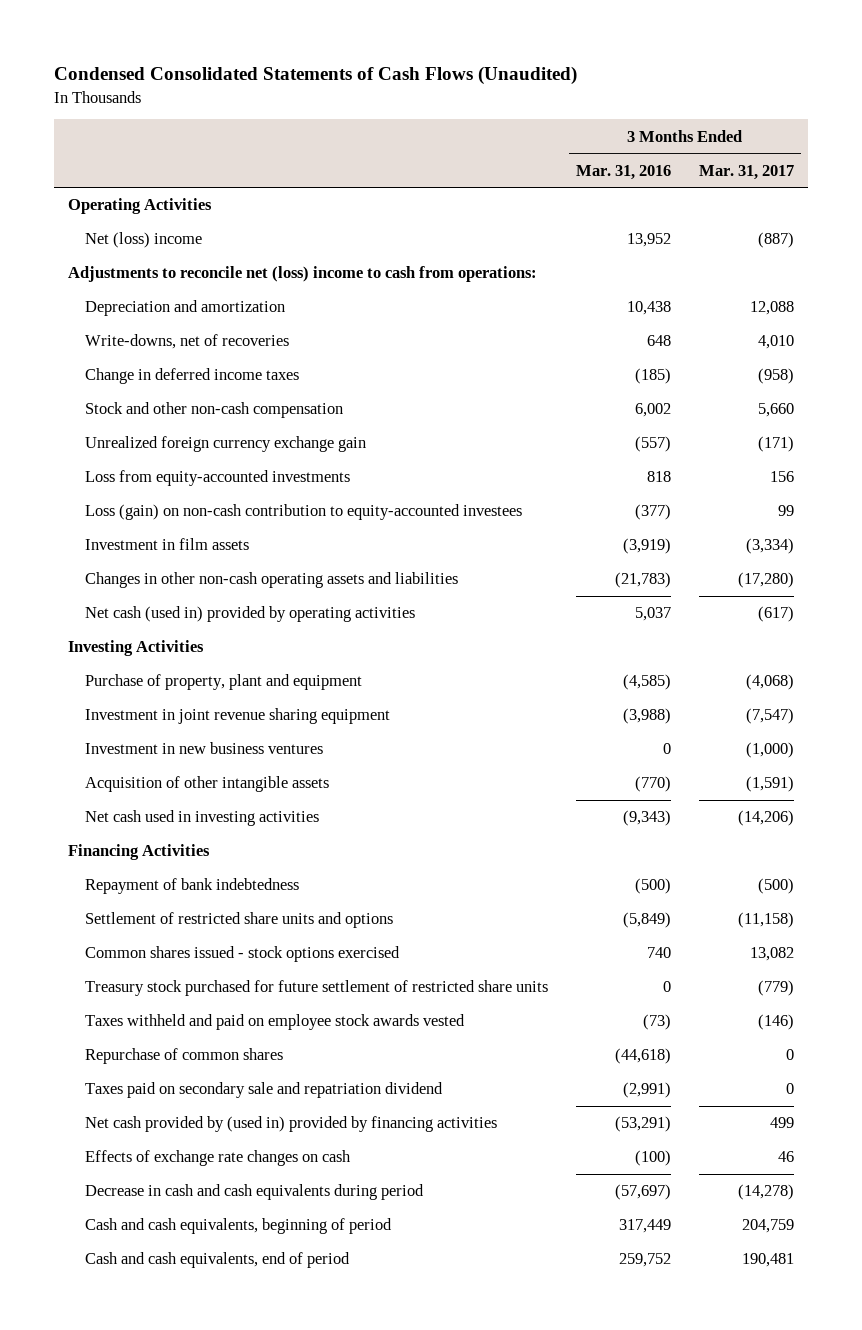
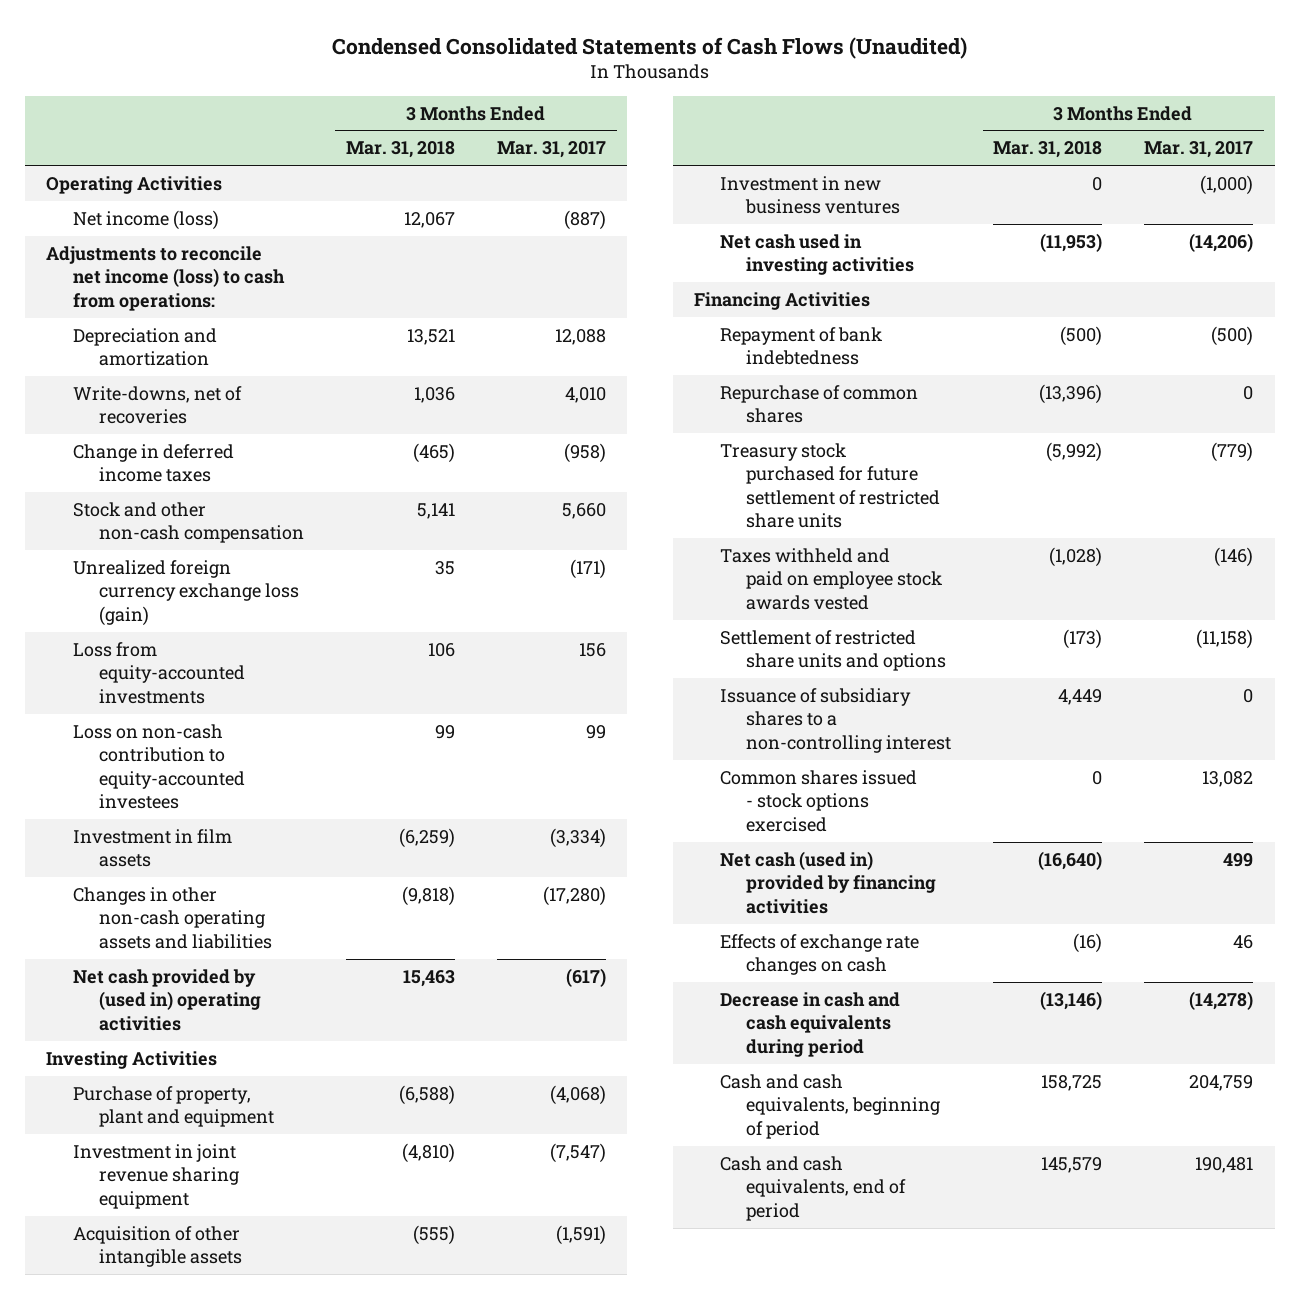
- | 3 Months Ended Mar. 31, 2016 | 3 Months Ended Mar. 31, 2017
+ | 3 Months Ended Mar. 31, 2018 | 3 Months Ended Mar. 31, 2017
- Net (loss) income | 13,952 | (887)
- Adjustments to reconcile net (loss) income to cash from operations:
+ Net income (loss) | 12,067 | (887)
+ Adjustments to reconcile net income (loss) to cash from operations:
- Unrealized foreign currency exchange gain | (557) | (171)
+ Unrealized foreign currency exchange loss (gain) | 35 | (171)
- Loss (gain) on non-cash contribution to equity-accounted investees | (377) | 99
+ Loss on non-cash contribution to equity-accounted investees | 99 | 99
- Net cash (used in) provided by operating activities | 5,037 | (617)
+ Net cash provided by (used in) operating activities | 15,463 | (617)
moved down: Investment in new business ventures | 0 | (1,000)
moved up: Repurchase of common shares | (13,396) | 0
- Taxes paid on secondary sale and repatriation dividend | (2,991) | 0
- Net cash provided by (used in) provided by financing activities | (53,291) | 499
moved down: Settlement of restricted share units and options | (173) | (11,158)
+ Issuance of subsidiary shares to a non-controlling interest | 4,449 | 0
moved down: Common shares issued - stock options exercised | 0 | 13,082
+ Net cash (used in) provided by financing activities | (16,640) | 499

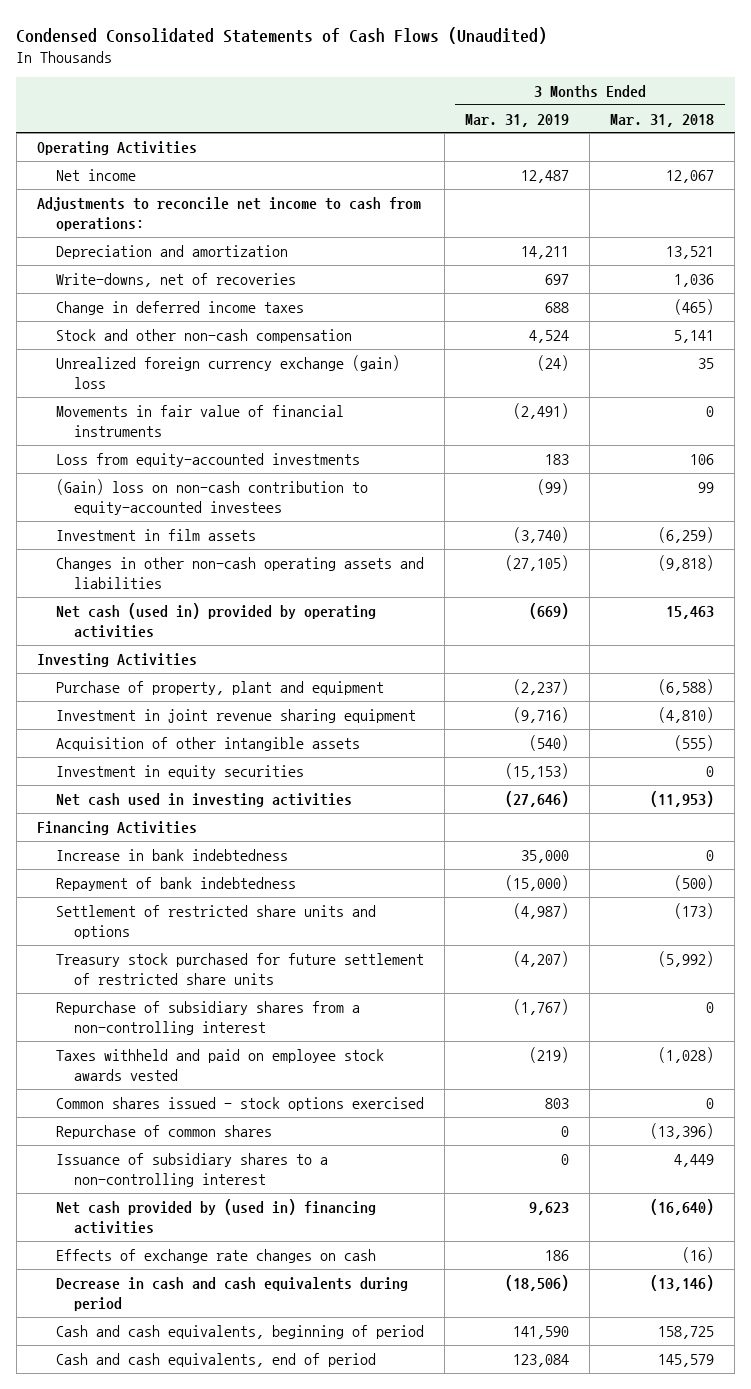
- | 3 Months Ended Mar. 31, 2018 | 3 Months Ended Mar. 31, 2017
+ | 3 Months Ended Mar. 31, 2019 | 3 Months Ended Mar. 31, 2018
- Net income (loss) | 12,067 | (887)
- Adjustments to reconcile net income (loss) to cash from operations:
+ Net income | 12,487 | 12,067
+ Adjustments to reconcile net income to cash from operations:
- Unrealized foreign currency exchange loss (gain) | 35 | (171)
+ Unrealized foreign currency exchange (gain) loss | (24) | 35
+ Movements in fair value of financial instruments | (2,491) | 0
- Loss on non-cash contribution to equity-accounted investees | 99 | 99
+ (Gain) loss on non-cash contribution to equity-accounted investees | (99) | 99
- Net cash provided by (used in) operating activities | 15,463 | (617)
+ Net cash (used in) provided by operating activities | (669) | 15,463
- Investment in new business ventures | 0 | (1,000)
+ Investment in equity securities | (15,153) | 0
+ Increase in bank indebtedness | 35,000 | 0
moved up: Settlement of restricted share units and options | (4,987) | (173)
+ Repurchase of subsidiary shares from a non-controlling interest | (1,767) | 0
- Net cash (used in) provided by financing activities | (16,640) | 499
moved down: Repurchase of common shares | 0 | (13,396)
moved down: Issuance of subsidiary shares to a non-controlling interest | 0 | 4,449
+ Net cash provided by (used in) financing activities | 9,623 | (16,640)

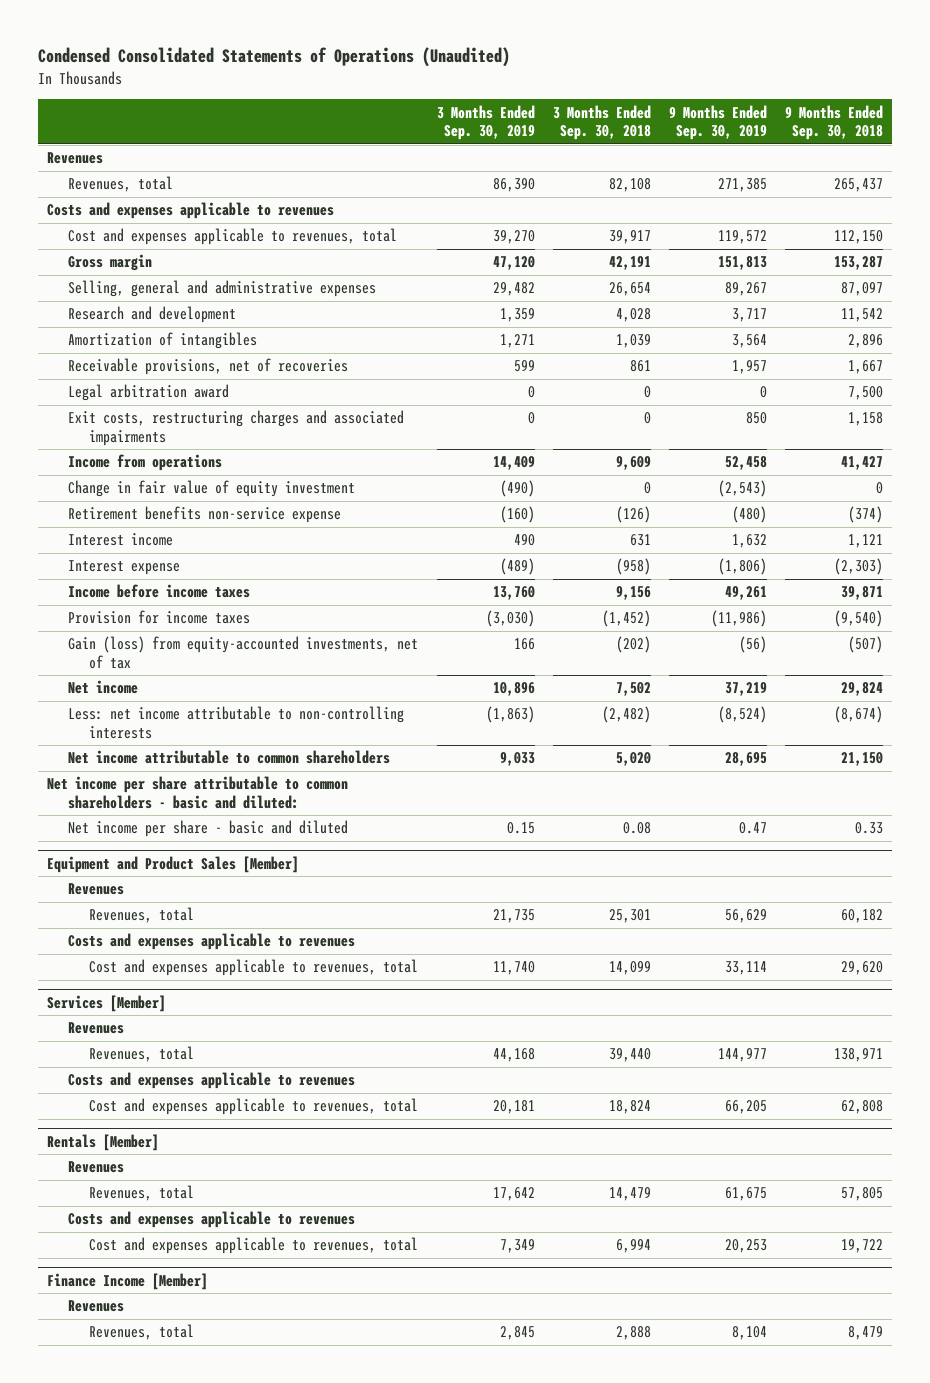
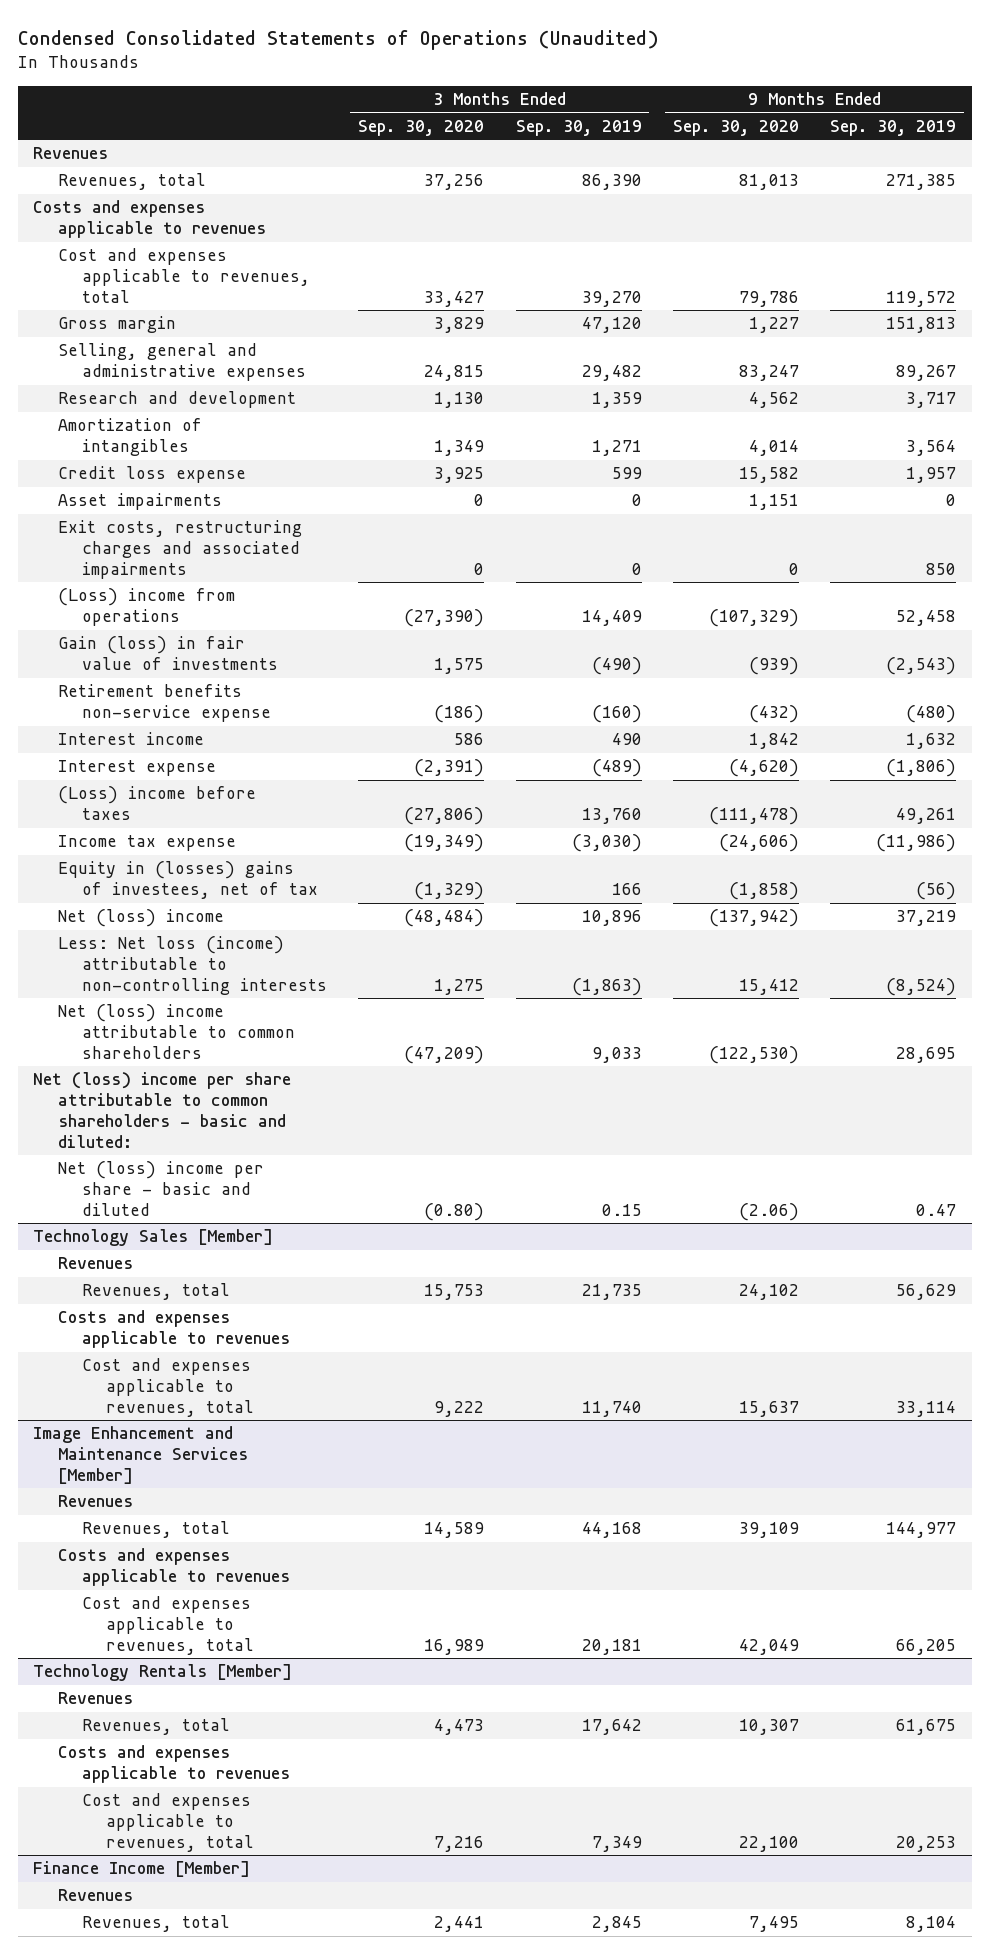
- | 3 Months Ended Sep. 30, 2019 | 3 Months Ended Sep. 30, 2018 | 9 Months Ended Sep. 30, 2019 | 9 Months Ended Sep. 30, 2018
+ | 3 Months Ended Sep. 30, 2020 | 3 Months Ended Sep. 30, 2019 | 9 Months Ended Sep. 30, 2020 | 9 Months Ended Sep. 30, 2019
- Receivable provisions, net of recoveries | 599 | 861 | 1,957 | 1,667
- Legal arbitration award | 0 | 0 | 0 | 7,500
+ Credit loss expense | 3,925 | 599 | 15,582 | 1,957
+ Asset impairments | 0 | 0 | 1,151 | 0
- Income from operations | 14,409 | 9,609 | 52,458 | 41,427
- Change in fair value of equity investment | (490) | 0 | (2,543) | 0
+ (Loss) income from operations | (27,390) | 14,409 | (107,329) | 52,458
+ Gain (loss) in fair value of investments | 1,575 | (490) | (939) | (2,543)
- Income before income taxes | 13,760 | 9,156 | 49,261 | 39,871
- Provision for income taxes | (3,030) | (1,452) | (11,986) | (9,540)
- Gain (loss) from equity-accounted investments, net of tax | 166 | (202) | (56) | (507)
- Net income | 10,896 | 7,502 | 37,219 | 29,824
- Less: net income attributable to non-controlling interests | (1,863) | (2,482) | (8,524) | (8,674)
- Net income attributable to common shareholders | 9,033 | 5,020 | 28,695 | 21,150
- Net income per share attributable to common shareholders - basic and diluted:
- Net income per share - basic and diluted | 0.15 | 0.08 | 0.47 | 0.33
- Equipment and Product Sales [Member]
+ (Loss) income before taxes | (27,806) | 13,760 | (111,478) | 49,261
+ Income tax expense | (19,349) | (3,030) | (24,606) | (11,986)
+ Equity in (losses) gains of investees, net of tax | (1,329) | 166 | (1,858) | (56)
+ Net (loss) income | (48,484) | 10,896 | (137,942) | 37,219
+ Less: Net loss (income) attributable to non-controlling interests | 1,275 | (1,863) | 15,412 | (8,524)
+ Net (loss) income attributable to common shareholders | (47,209) | 9,033 | (122,530) | 28,695
+ Net (loss) income per share attributable to common shareholders - basic and diluted:
+ Net (loss) income per share - basic and diluted | (0.80) | 0.15 | (2.06) | 0.47
+ Technology Sales [Member]
- Services [Member]
+ Image Enhancement and Maintenance Services [Member]
- Rentals [Member]
+ Technology Rentals [Member]

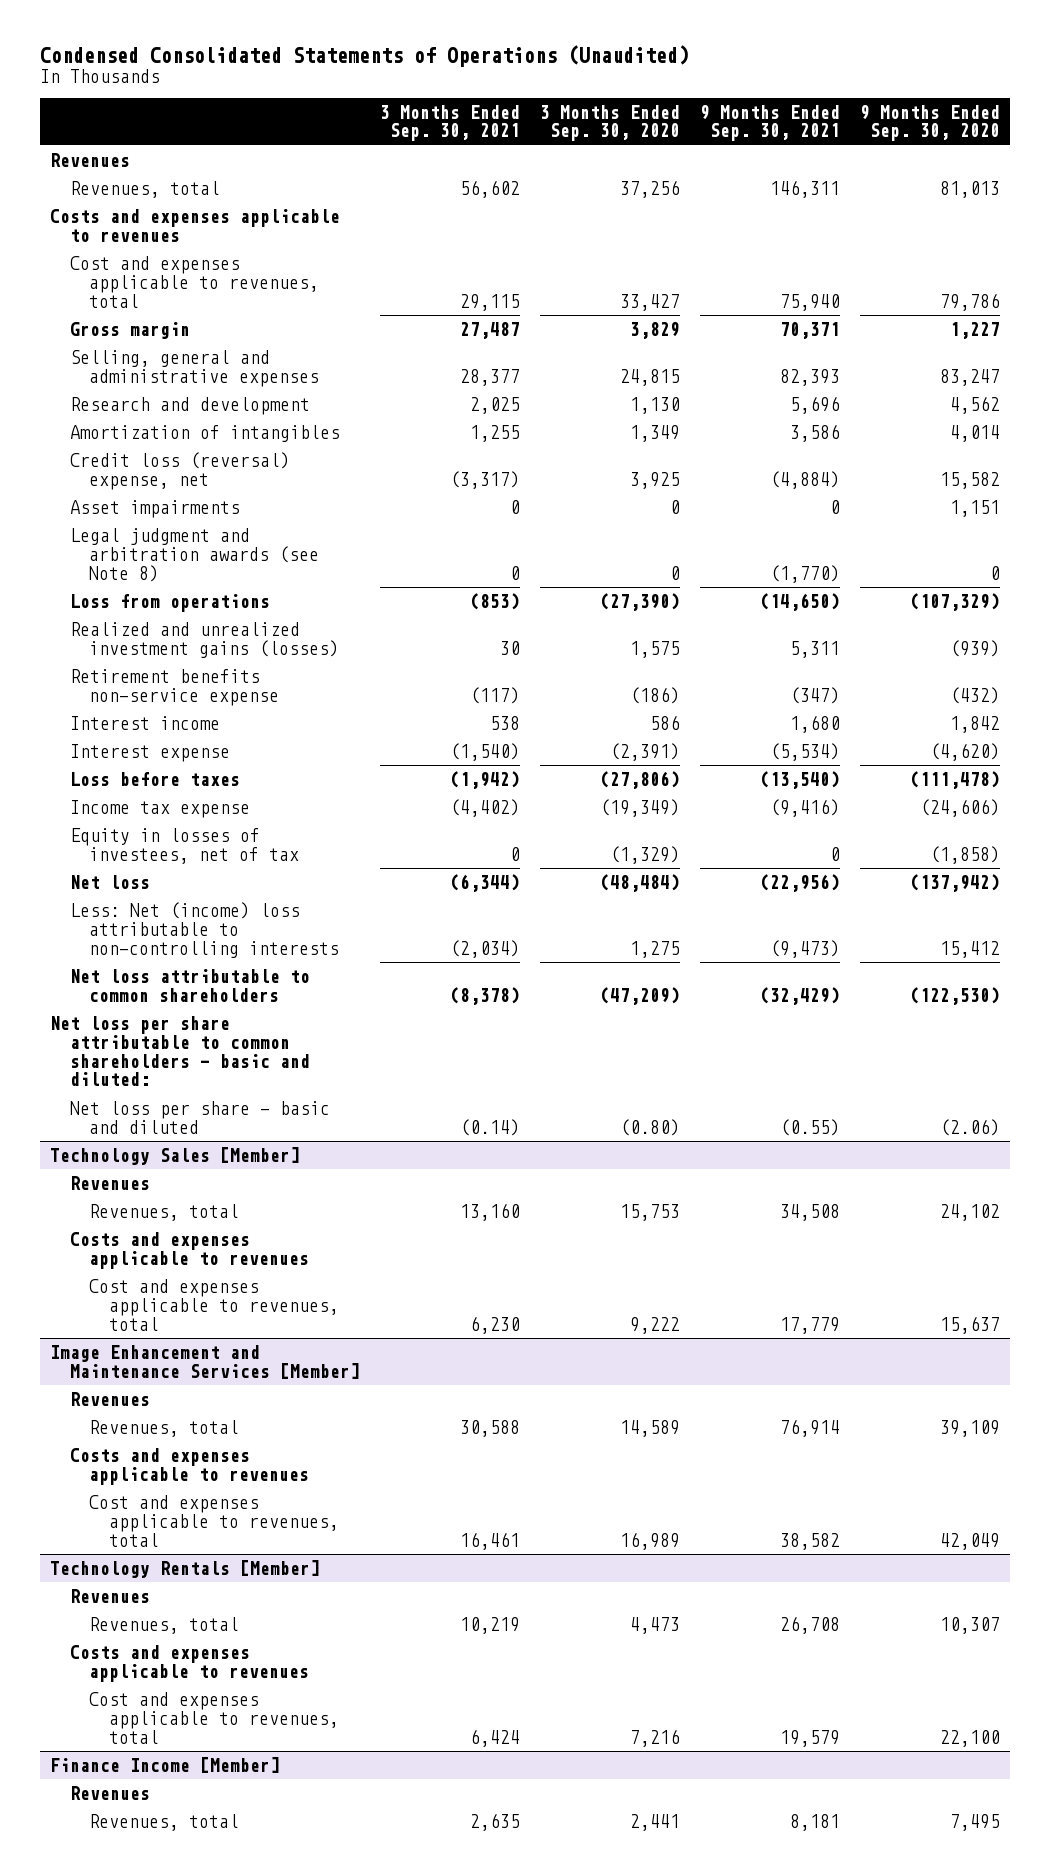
- | 3 Months Ended Sep. 30, 2020 | 3 Months Ended Sep. 30, 2019 | 9 Months Ended Sep. 30, 2020 | 9 Months Ended Sep. 30, 2019
+ | 3 Months Ended Sep. 30, 2021 | 3 Months Ended Sep. 30, 2020 | 9 Months Ended Sep. 30, 2021 | 9 Months Ended Sep. 30, 2020
- Credit loss expense | 3,925 | 599 | 15,582 | 1,957
+ Credit loss (reversal) expense, net | (3,317) | 3,925 | (4,884) | 15,582
- Exit costs, restructuring charges and associated impairments | 0 | 0 | 0 | 850
- (Loss) income from operations | (27,390) | 14,409 | (107,329) | 52,458
- Gain (loss) in fair value of investments | 1,575 | (490) | (939) | (2,543)
+ Legal judgment and arbitration awards (see Note 8) | 0 | 0 | (1,770) | 0
+ Loss from operations | (853) | (27,390) | (14,650) | (107,329)
+ Realized and unrealized investment gains (losses) | 30 | 1,575 | 5,311 | (939)
- (Loss) income before taxes | (27,806) | 13,760 | (111,478) | 49,261
+ Loss before taxes | (1,942) | (27,806) | (13,540) | (111,478)
- Equity in (losses) gains of investees, net of tax | (1,329) | 166 | (1,858) | (56)
- Net (loss) income | (48,484) | 10,896 | (137,942) | 37,219
- Less: Net loss (income) attributable to non-controlling interests | 1,275 | (1,863) | 15,412 | (8,524)
- Net (loss) income attributable to common shareholders | (47,209) | 9,033 | (122,530) | 28,695
- Net (loss) income per share attributable to common shareholders - basic and diluted:
- Net (loss) income per share - basic and diluted | (0.80) | 0.15 | (2.06) | 0.47
+ Equity in losses of investees, net of tax | 0 | (1,329) | 0 | (1,858)
+ Net loss | (6,344) | (48,484) | (22,956) | (137,942)
+ Less: Net (income) loss attributable to non-controlling interests | (2,034) | 1,275 | (9,473) | 15,412
+ Net loss attributable to common shareholders | (8,378) | (47,209) | (32,429) | (122,530)
+ Net loss per share attributable to common shareholders - basic and diluted:
+ Net loss per share - basic and diluted | (0.14) | (0.80) | (0.55) | (2.06)

